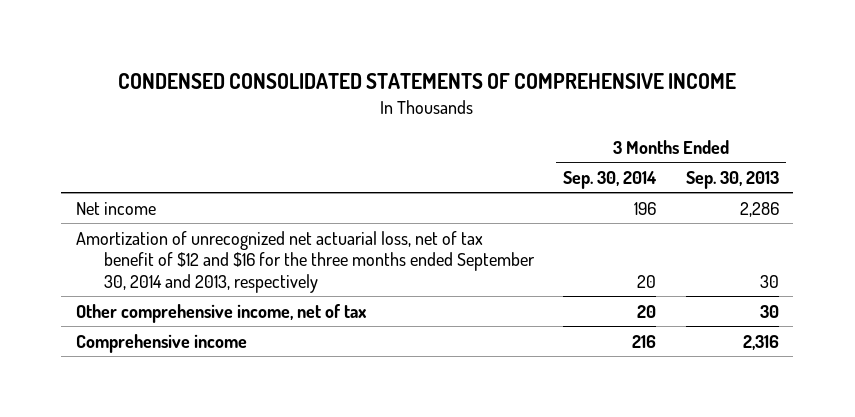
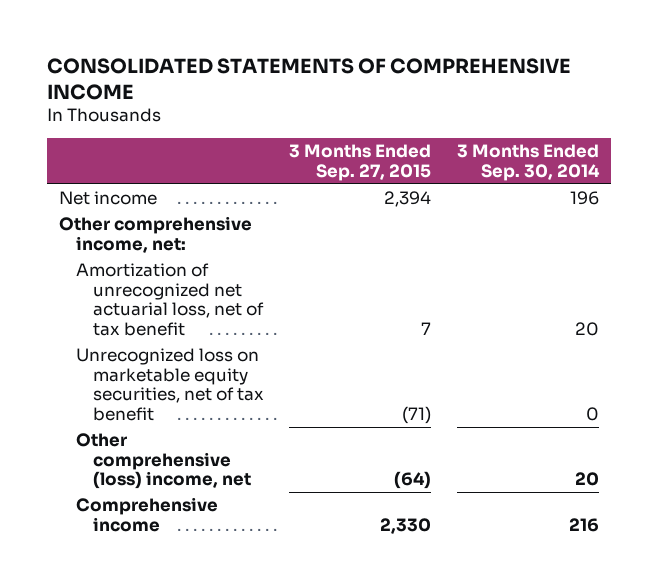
- CONDENSED CONSOLIDATED STATEMENTS OF COMPREHENSIVE INCOME
+ CONSOLIDATED STATEMENTS OF COMPREHENSIVE INCOME
- | 3 Months Ended Sep. 30, 2014 | 3 Months Ended Sep. 30, 2013
+ | 3 Months Ended Sep. 27, 2015 | 3 Months Ended Sep. 30, 2014
- Amortization of unrecognized net actuarial loss, net of tax benefit of $12 and $16 for the three months ended September 30, 2014 and 2013, respectively | 20 | 30
- Other comprehensive income, net of tax | 20 | 30
+ Other comprehensive income, net:
+ Amortization of unrecognized net actuarial loss, net of tax benefit | 7 | 20
+ Unrecognized loss on marketable equity securities, net of tax benefit | (71) | 0
+ Other comprehensive (loss) income, net | (64) | 20

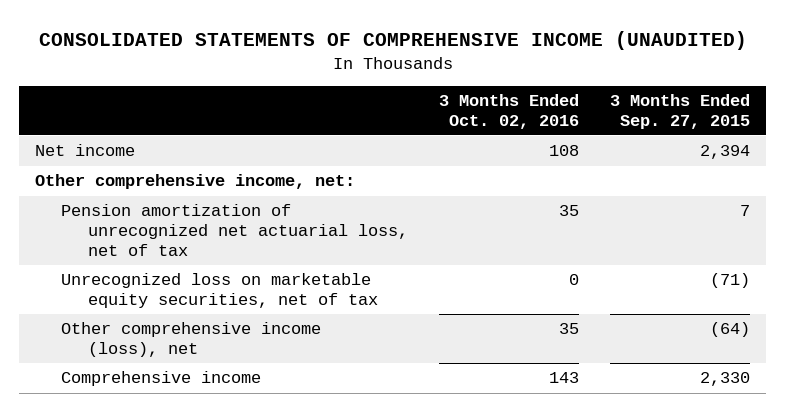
- CONSOLIDATED STATEMENTS OF COMPREHENSIVE INCOME
+ CONSOLIDATED STATEMENTS OF COMPREHENSIVE INCOME (UNAUDITED)
- | 3 Months Ended Sep. 27, 2015 | 3 Months Ended Sep. 30, 2014
+ | 3 Months Ended Oct. 02, 2016 | 3 Months Ended Sep. 27, 2015
- Amortization of unrecognized net actuarial loss, net of tax benefit | 7 | 20
- Unrecognized loss on marketable equity securities, net of tax benefit | (71) | 0
- Other comprehensive (loss) income, net | (64) | 20
+ Pension amortization of unrecognized net actuarial loss, net of tax | 35 | 7
+ Unrecognized loss on marketable equity securities, net of tax | 0 | (71)
+ Other comprehensive income (loss), net | 35 | (64)

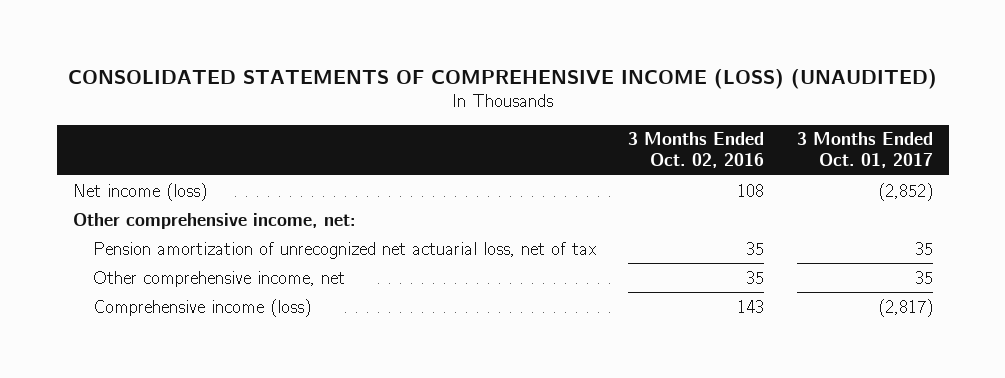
- CONSOLIDATED STATEMENTS OF COMPREHENSIVE INCOME (UNAUDITED)
+ CONSOLIDATED STATEMENTS OF COMPREHENSIVE INCOME (LOSS) (UNAUDITED)
- | 3 Months Ended Oct. 02, 2016 | 3 Months Ended Sep. 27, 2015
+ | 3 Months Ended Oct. 02, 2016 | 3 Months Ended Oct. 01, 2017
- Net income | 108 | 2,394
+ Net income (loss) | 108 | (2,852)
- Unrecognized loss on marketable equity securities, net of tax | 0 | (71)
- Other comprehensive income (loss), net | 35 | (64)
- Comprehensive income | 143 | 2,330
+ Other comprehensive income, net | 35 | 35
+ Comprehensive income (loss) | 143 | (2,817)

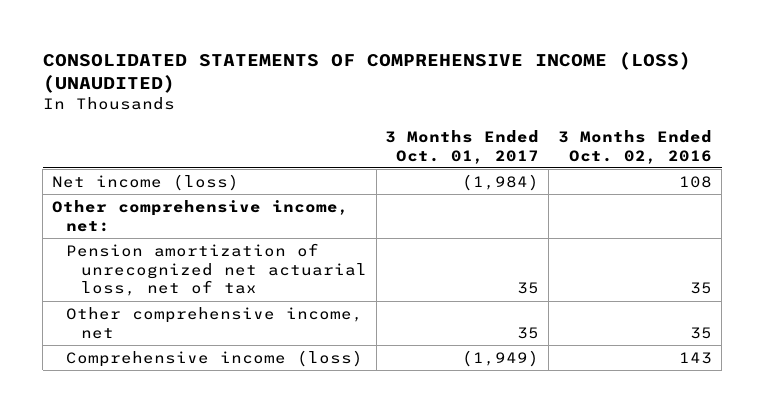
- | 3 Months Ended Oct. 02, 2016 | 3 Months Ended Oct. 01, 2017
+ | 3 Months Ended Oct. 01, 2017 | 3 Months Ended Oct. 02, 2016
- Net income (loss) | 108 | (2,852)
+ Net income (loss) | (1,984) | 108
- Comprehensive income (loss) | 143 | (2,817)
+ Comprehensive income (loss) | (1,949) | 143

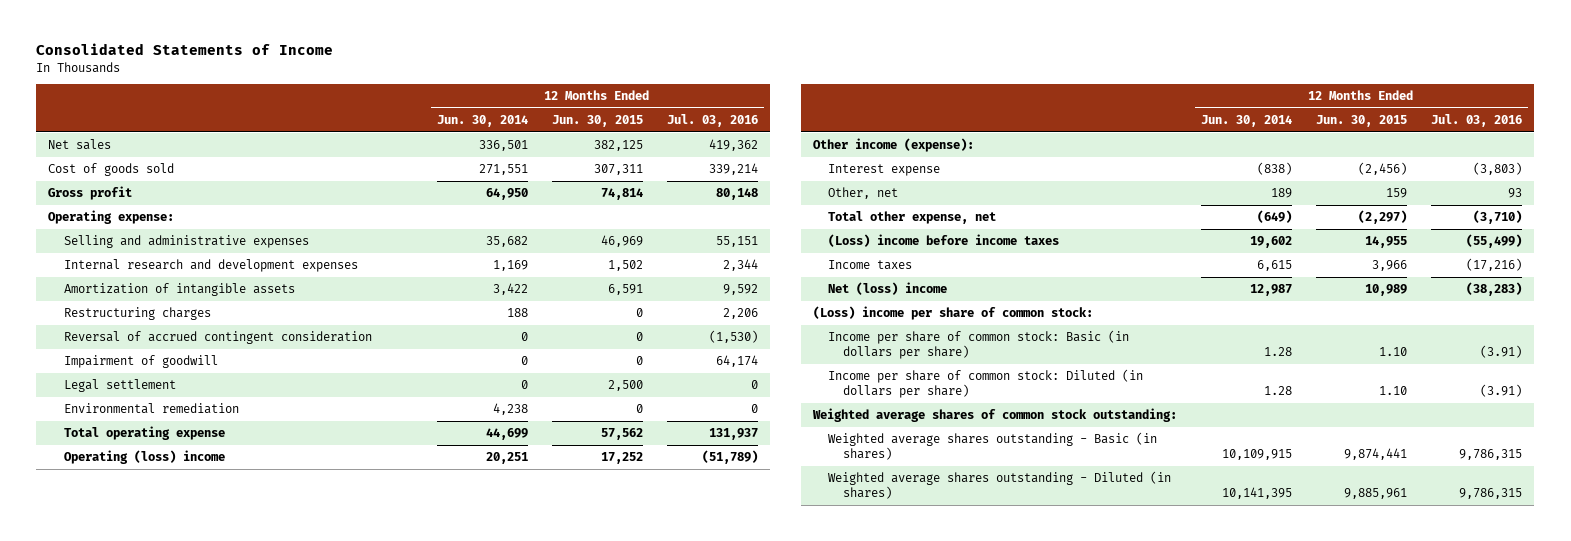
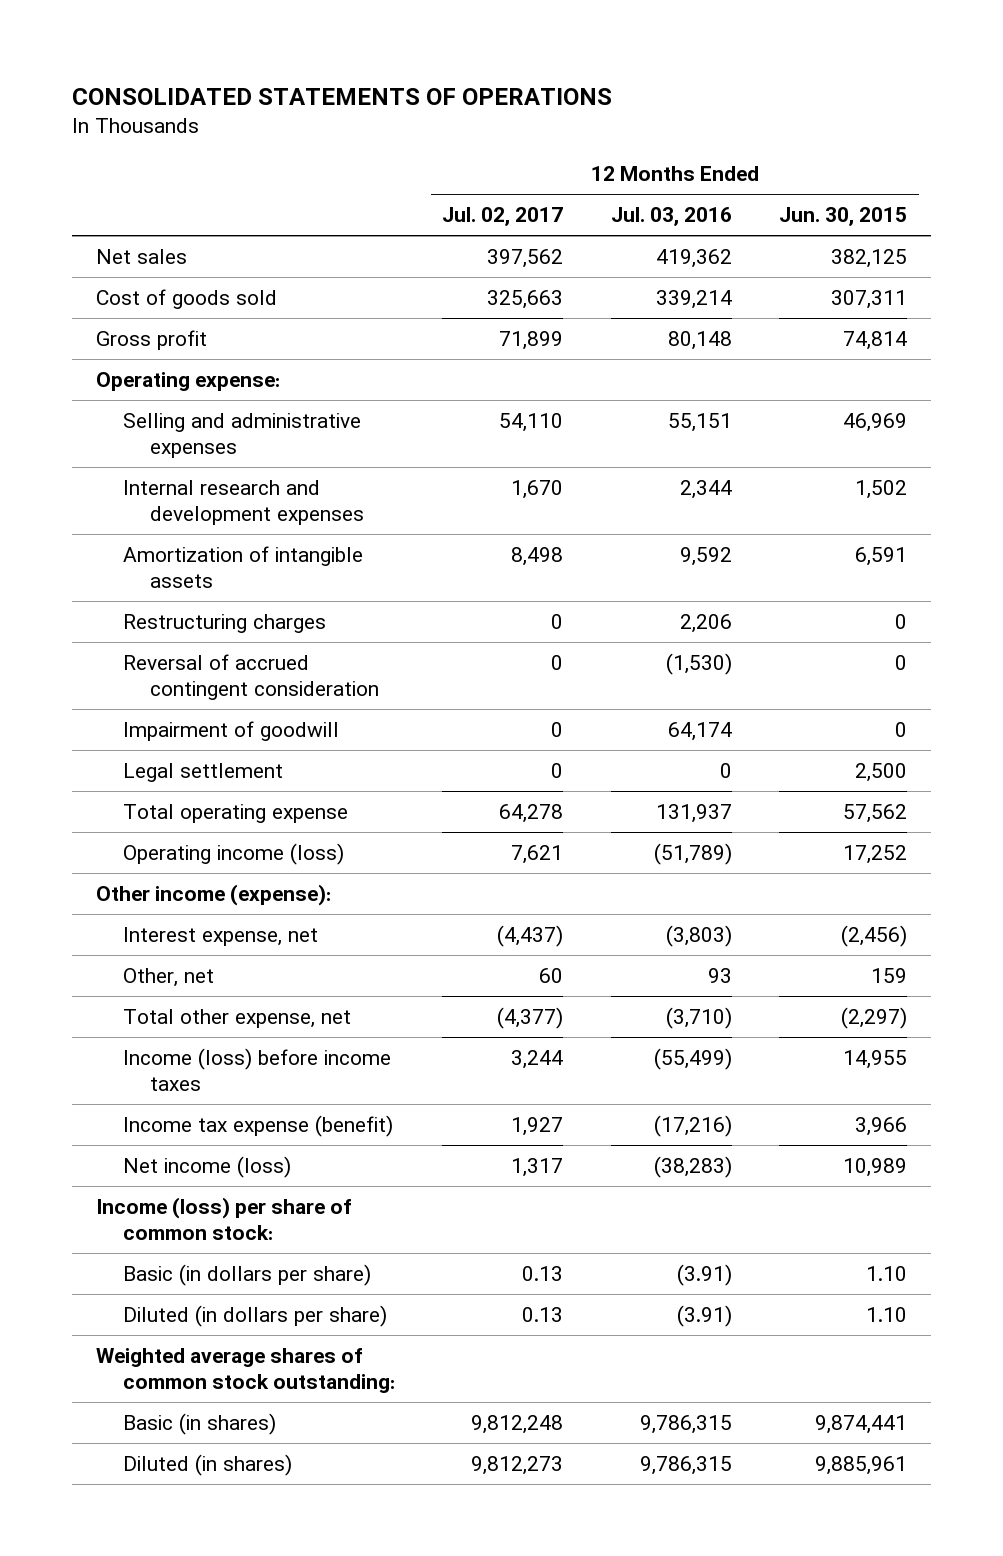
- Consolidated Statements of Income
+ CONSOLIDATED STATEMENTS OF OPERATIONS
- | 12 Months Ended Jun. 30, 2014 | 12 Months Ended Jun. 30, 2015 | 12 Months Ended Jul. 03, 2016
+ | 12 Months Ended Jul. 02, 2017 | 12 Months Ended Jul. 03, 2016 | 12 Months Ended Jun. 30, 2015
- Environmental remediation | 4,238 | 0 | 0
- Operating (loss) income | 20,251 | 17,252 | (51,789)
+ Operating income (loss) | 7,621 | (51,789) | 17,252
- Interest expense | (838) | (2,456) | (3,803)
+ Interest expense, net | (4,437) | (3,803) | (2,456)
- (Loss) income before income taxes | 19,602 | 14,955 | (55,499)
- Income taxes | 6,615 | 3,966 | (17,216)
- Net (loss) income | 12,987 | 10,989 | (38,283)
- (Loss) income per share of common stock:
- Income per share of common stock: Basic (in dollars per share) | 1.28 | 1.10 | (3.91)
- Income per share of common stock: Diluted (in dollars per share) | 1.28 | 1.10 | (3.91)
+ Income (loss) before income taxes | 3,244 | (55,499) | 14,955
+ Income tax expense (benefit) | 1,927 | (17,216) | 3,966
+ Net income (loss) | 1,317 | (38,283) | 10,989
+ Income (loss) per share of common stock:
+ Basic (in dollars per share) | 0.13 | (3.91) | 1.10
+ Diluted (in dollars per share) | 0.13 | (3.91) | 1.10
- Weighted average shares outstanding - Basic (in shares) | 10,109,915 | 9,874,441 | 9,786,315
- Weighted average shares outstanding - Diluted (in shares) | 10,141,395 | 9,885,961 | 9,786,315
+ Basic (in shares) | 9,812,248 | 9,786,315 | 9,874,441
+ Diluted (in shares) | 9,812,273 | 9,786,315 | 9,885,961

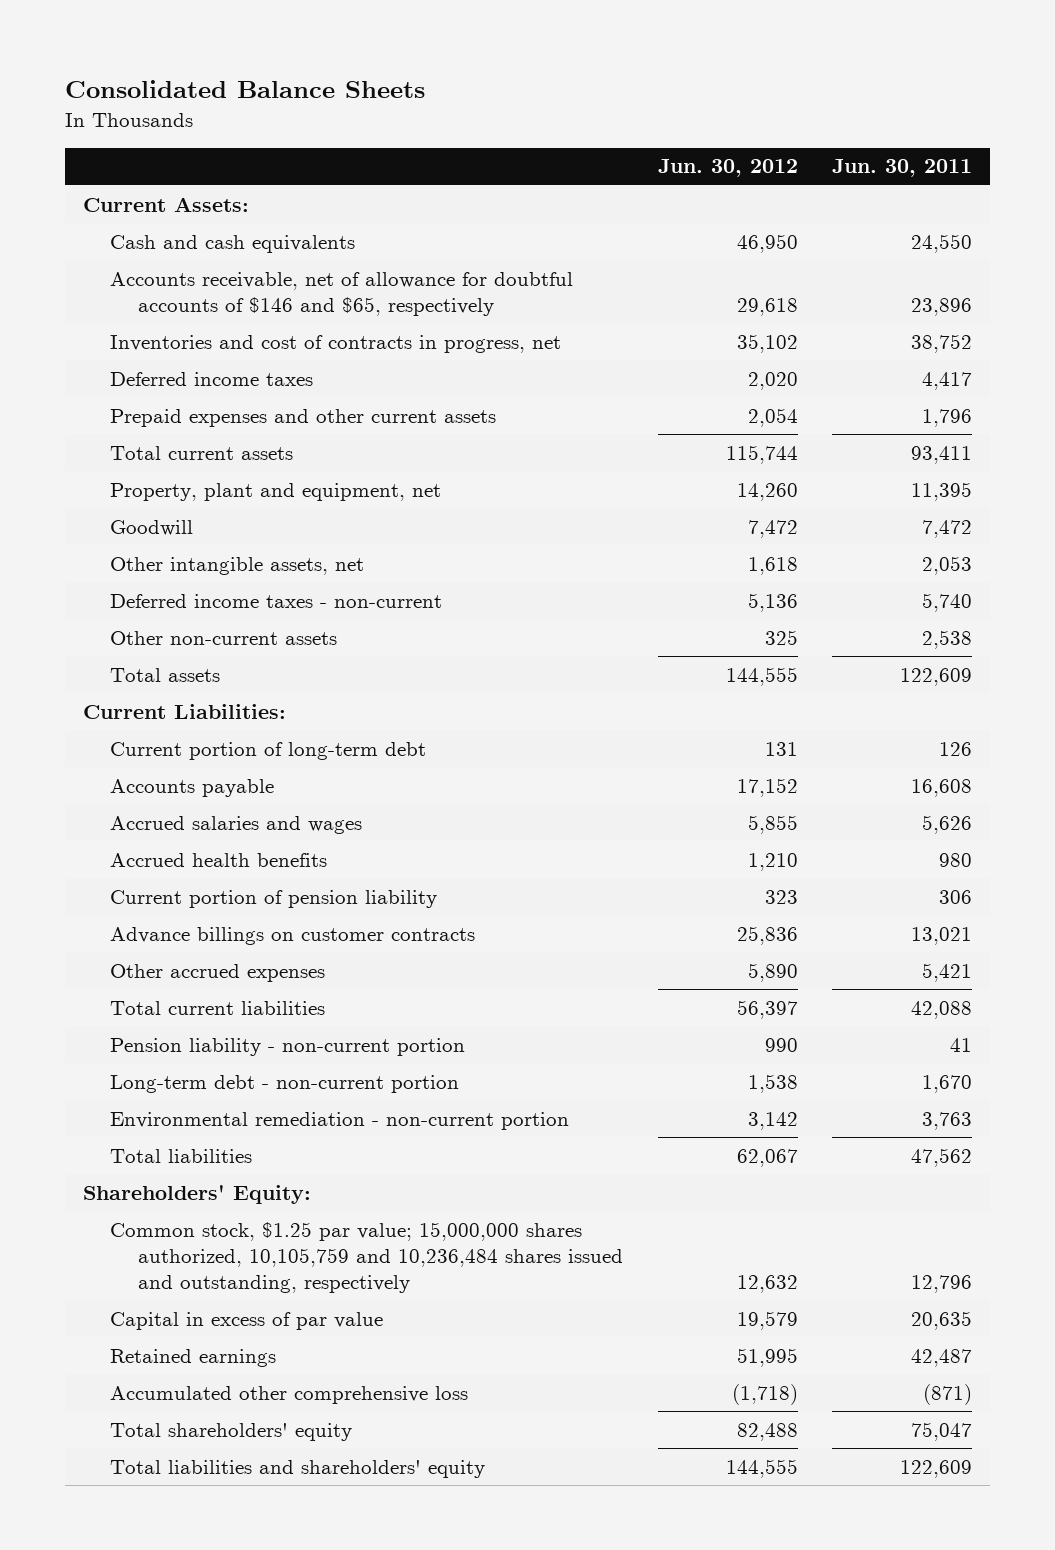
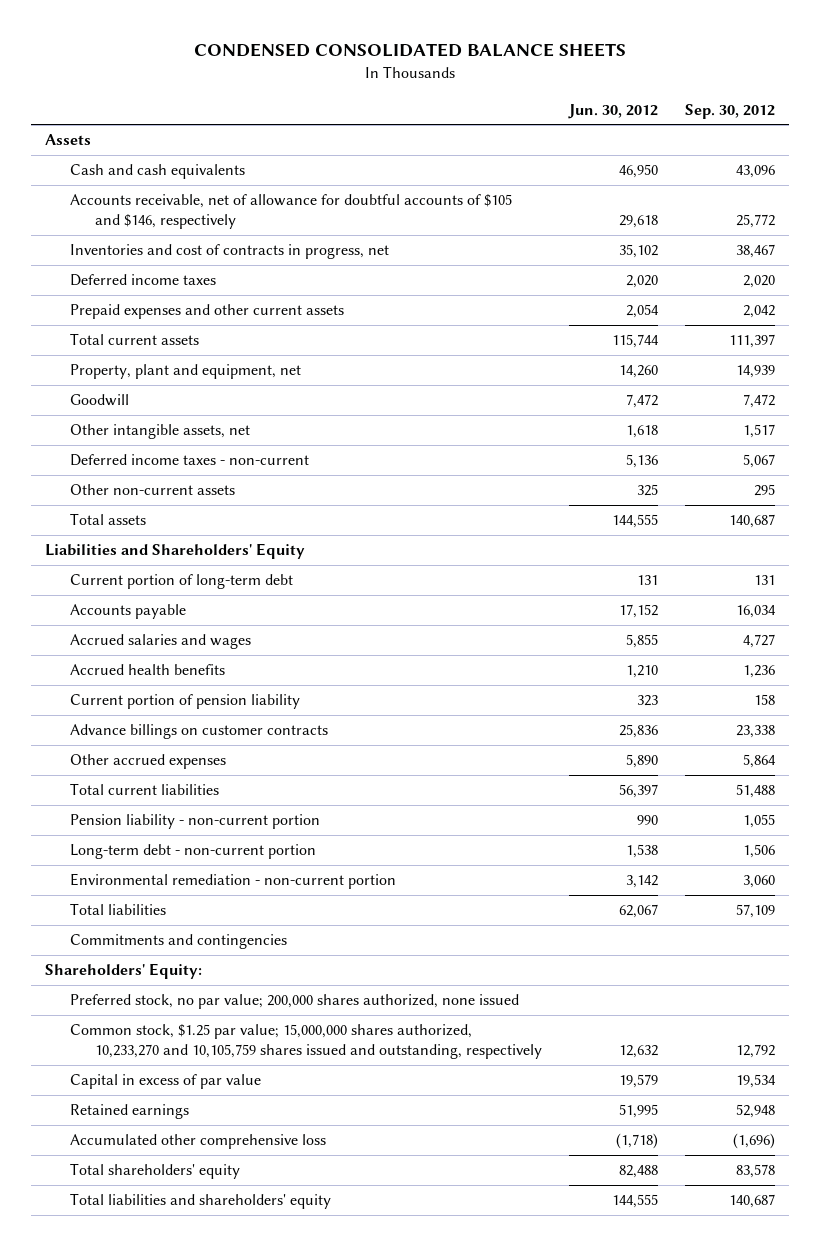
- Consolidated Balance Sheets
+ CONDENSED CONSOLIDATED BALANCE SHEETS
- | Jun. 30, 2012 | Jun. 30, 2011
+ | Jun. 30, 2012 | Sep. 30, 2012
- Current Assets:
+ Assets
- Accounts receivable, net of allowance for doubtful accounts of $146 and $65, respectively | 29,618 | 23,896
+ Accounts receivable, net of allowance for doubtful accounts of $105 and $146, respectively | 29,618 | 25,772
- Current Liabilities:
+ Liabilities and Shareholders' Equity
+ Commitments and contingencies
- Common stock, $1.25 par value; 15,000,000 shares authorized, 10,105,759 and 10,236,484 shares issued and outstanding, respectively | 12,632 | 12,796
+ Preferred stock, no par value; 200,000 shares authorized, none issued
+ Common stock, $1.25 par value; 15,000,000 shares authorized, 10,233,270 and 10,105,759 shares issued and outstanding, respectively | 12,632 | 12,792

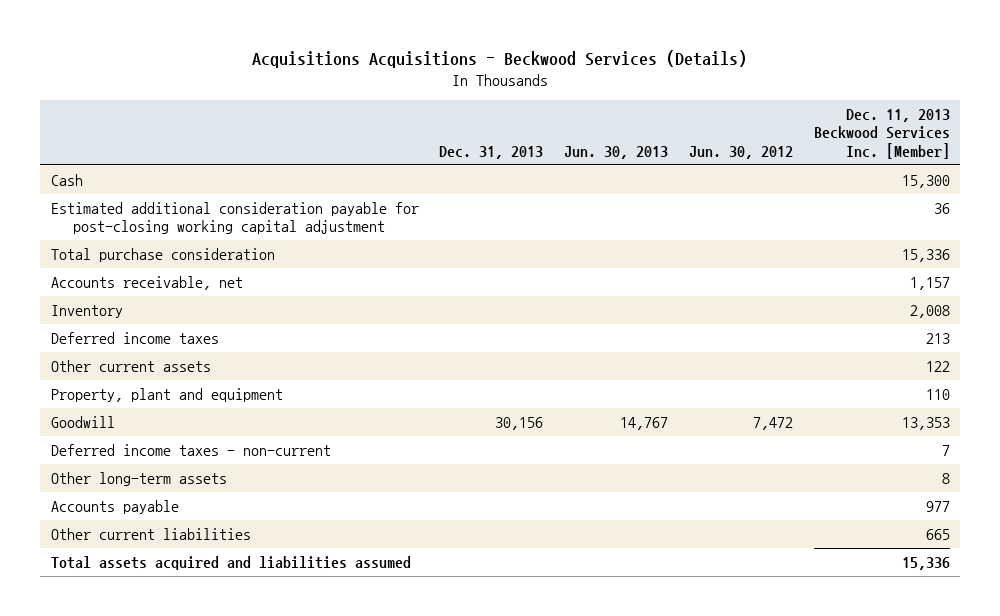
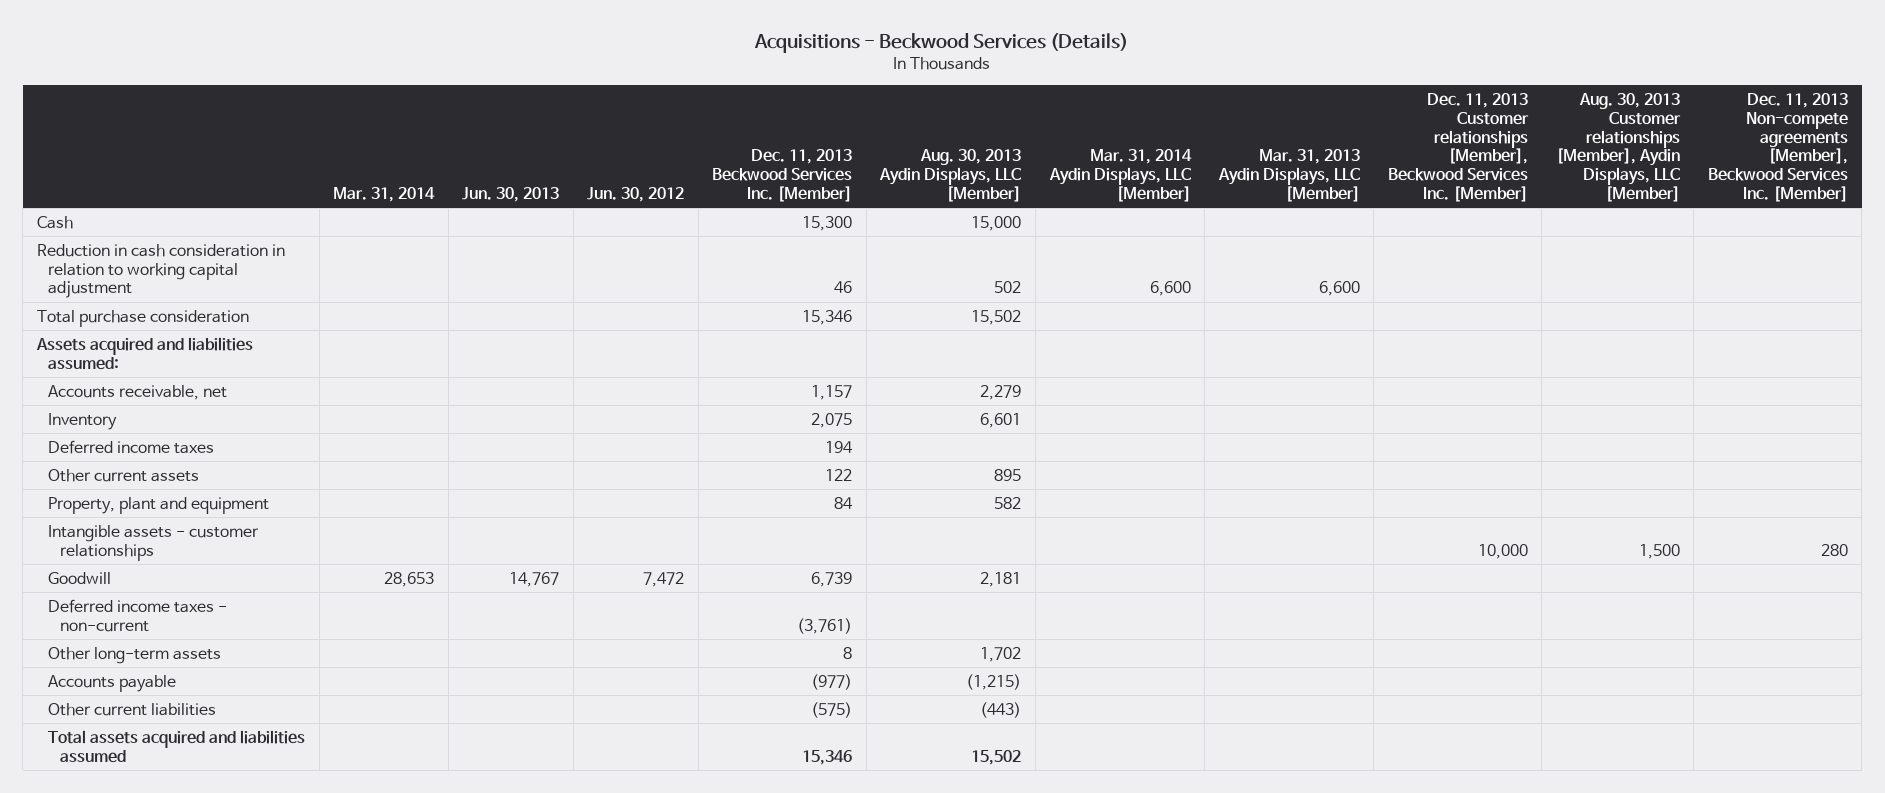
- Acquisitions Acquisitions - Beckwood Services (Details)
+ Acquisitions - Beckwood Services (Details)
- | Dec. 31, 2013 | Jun. 30, 2013 | Jun. 30, 2012 | Dec. 11, 2013 Beckwood Services Inc. [Member]
+ | Mar. 31, 2014 | Jun. 30, 2013 | Jun. 30, 2012 | Dec. 11, 2013 Beckwood Services Inc. [Member] | Aug. 30, 2013 Aydin Displays, LLC [Member] | Mar. 31, 2014 Aydin Displays, LLC [Member] | Mar. 31, 2013 Aydin Displays, LLC [Member] | Dec. 11, 2013 Customer relationships [Member], Beckwood Services Inc. [Member] | Aug. 30, 2013 Customer relationships [Member], Aydin Displays, LLC [Member] | Dec. 11, 2013 Non-compete agreements [Member], Beckwood Services Inc. [Member]
- Estimated additional consideration payable for post-closing working capital adjustment | | | | 36
- Total purchase consideration | | | | 15,336
+ Reduction in cash consideration in relation to working capital adjustment | | | | 46 | 502 | 6,600 | 6,600 | | |
+ Total purchase consideration | | | | 15,346 | 15,502 | | | | |
+ Assets acquired and liabilities assumed:
- Inventory | | | | 2,008
- Deferred income taxes | | | | 213
+ Inventory | | | | 2,075 | 6,601 | | | | |
+ Deferred income taxes | | | | 194 | | | | | |
- Property, plant and equipment | | | | 110
- Goodwill | 30,156 | 14,767 | 7,472 | 13,353
- Deferred income taxes - non-current | | | | 7
+ Property, plant and equipment | | | | 84 | 582 | | | | |
+ Intangible assets - customer relationships | | | | | | | | 10,000 | 1,500 | 280
+ Goodwill | 28,653 | 14,767 | 7,472 | 6,739 | 2,181 | | | | |
+ Deferred income taxes - non-current | | | | (3,761) | | | | | |
- Accounts payable | | | | 977
- Other current liabilities | | | | 665
- Total assets acquired and liabilities assumed | | | | 15,336
+ Accounts payable | | | | (977) | (1,215) | | | | |
+ Other current liabilities | | | | (575) | (443) | | | | |
+ Total assets acquired and liabilities assumed | | | | 15,346 | 15,502 | | | | |

